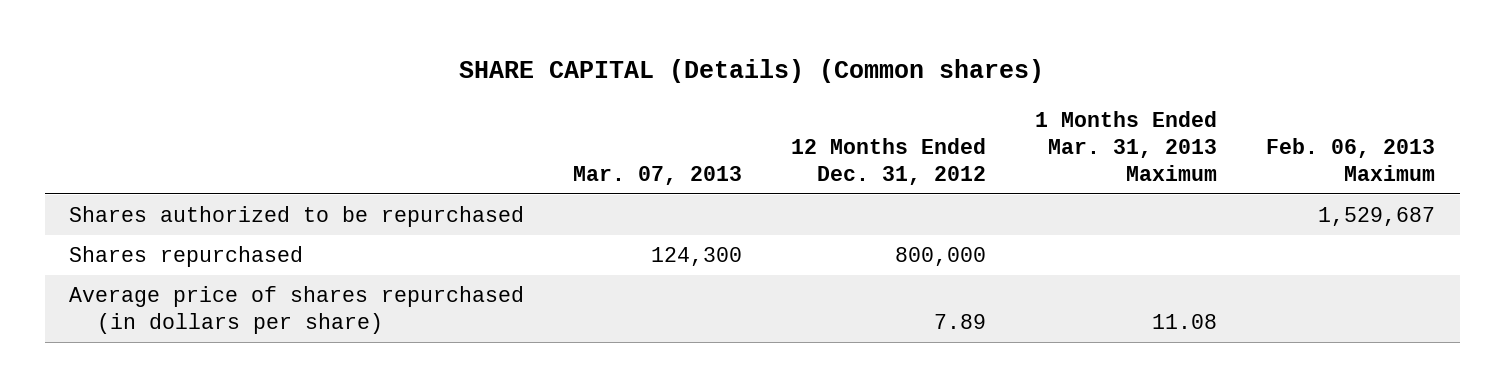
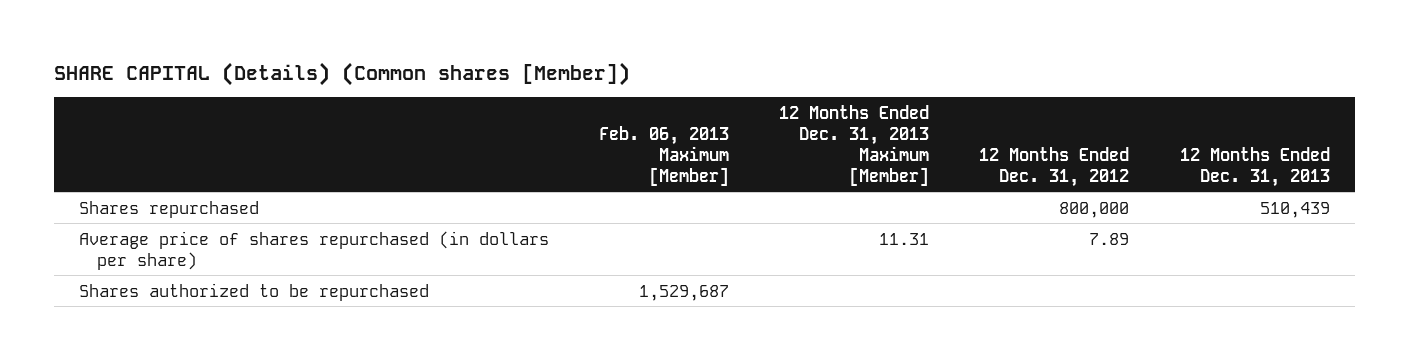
- SHARE CAPITAL (Details) (Common shares)
+ SHARE CAPITAL (Details) (Common shares [Member])
- | Mar. 07, 2013 | 12 Months Ended Dec. 31, 2012 | 1 Months Ended Mar. 31, 2013 Maximum | Feb. 06, 2013 Maximum
+ | Feb. 06, 2013 Maximum [Member] | 12 Months Ended Dec. 31, 2013 Maximum [Member] | 12 Months Ended Dec. 31, 2012 | 12 Months Ended Dec. 31, 2013
moved down: Shares authorized to be repurchased | 1,529,687 | | |

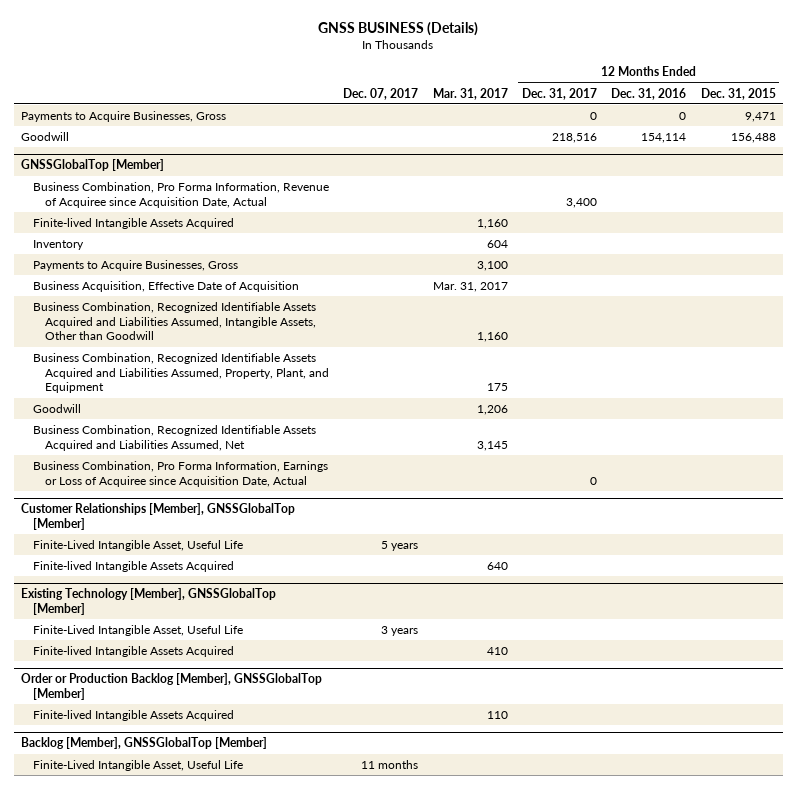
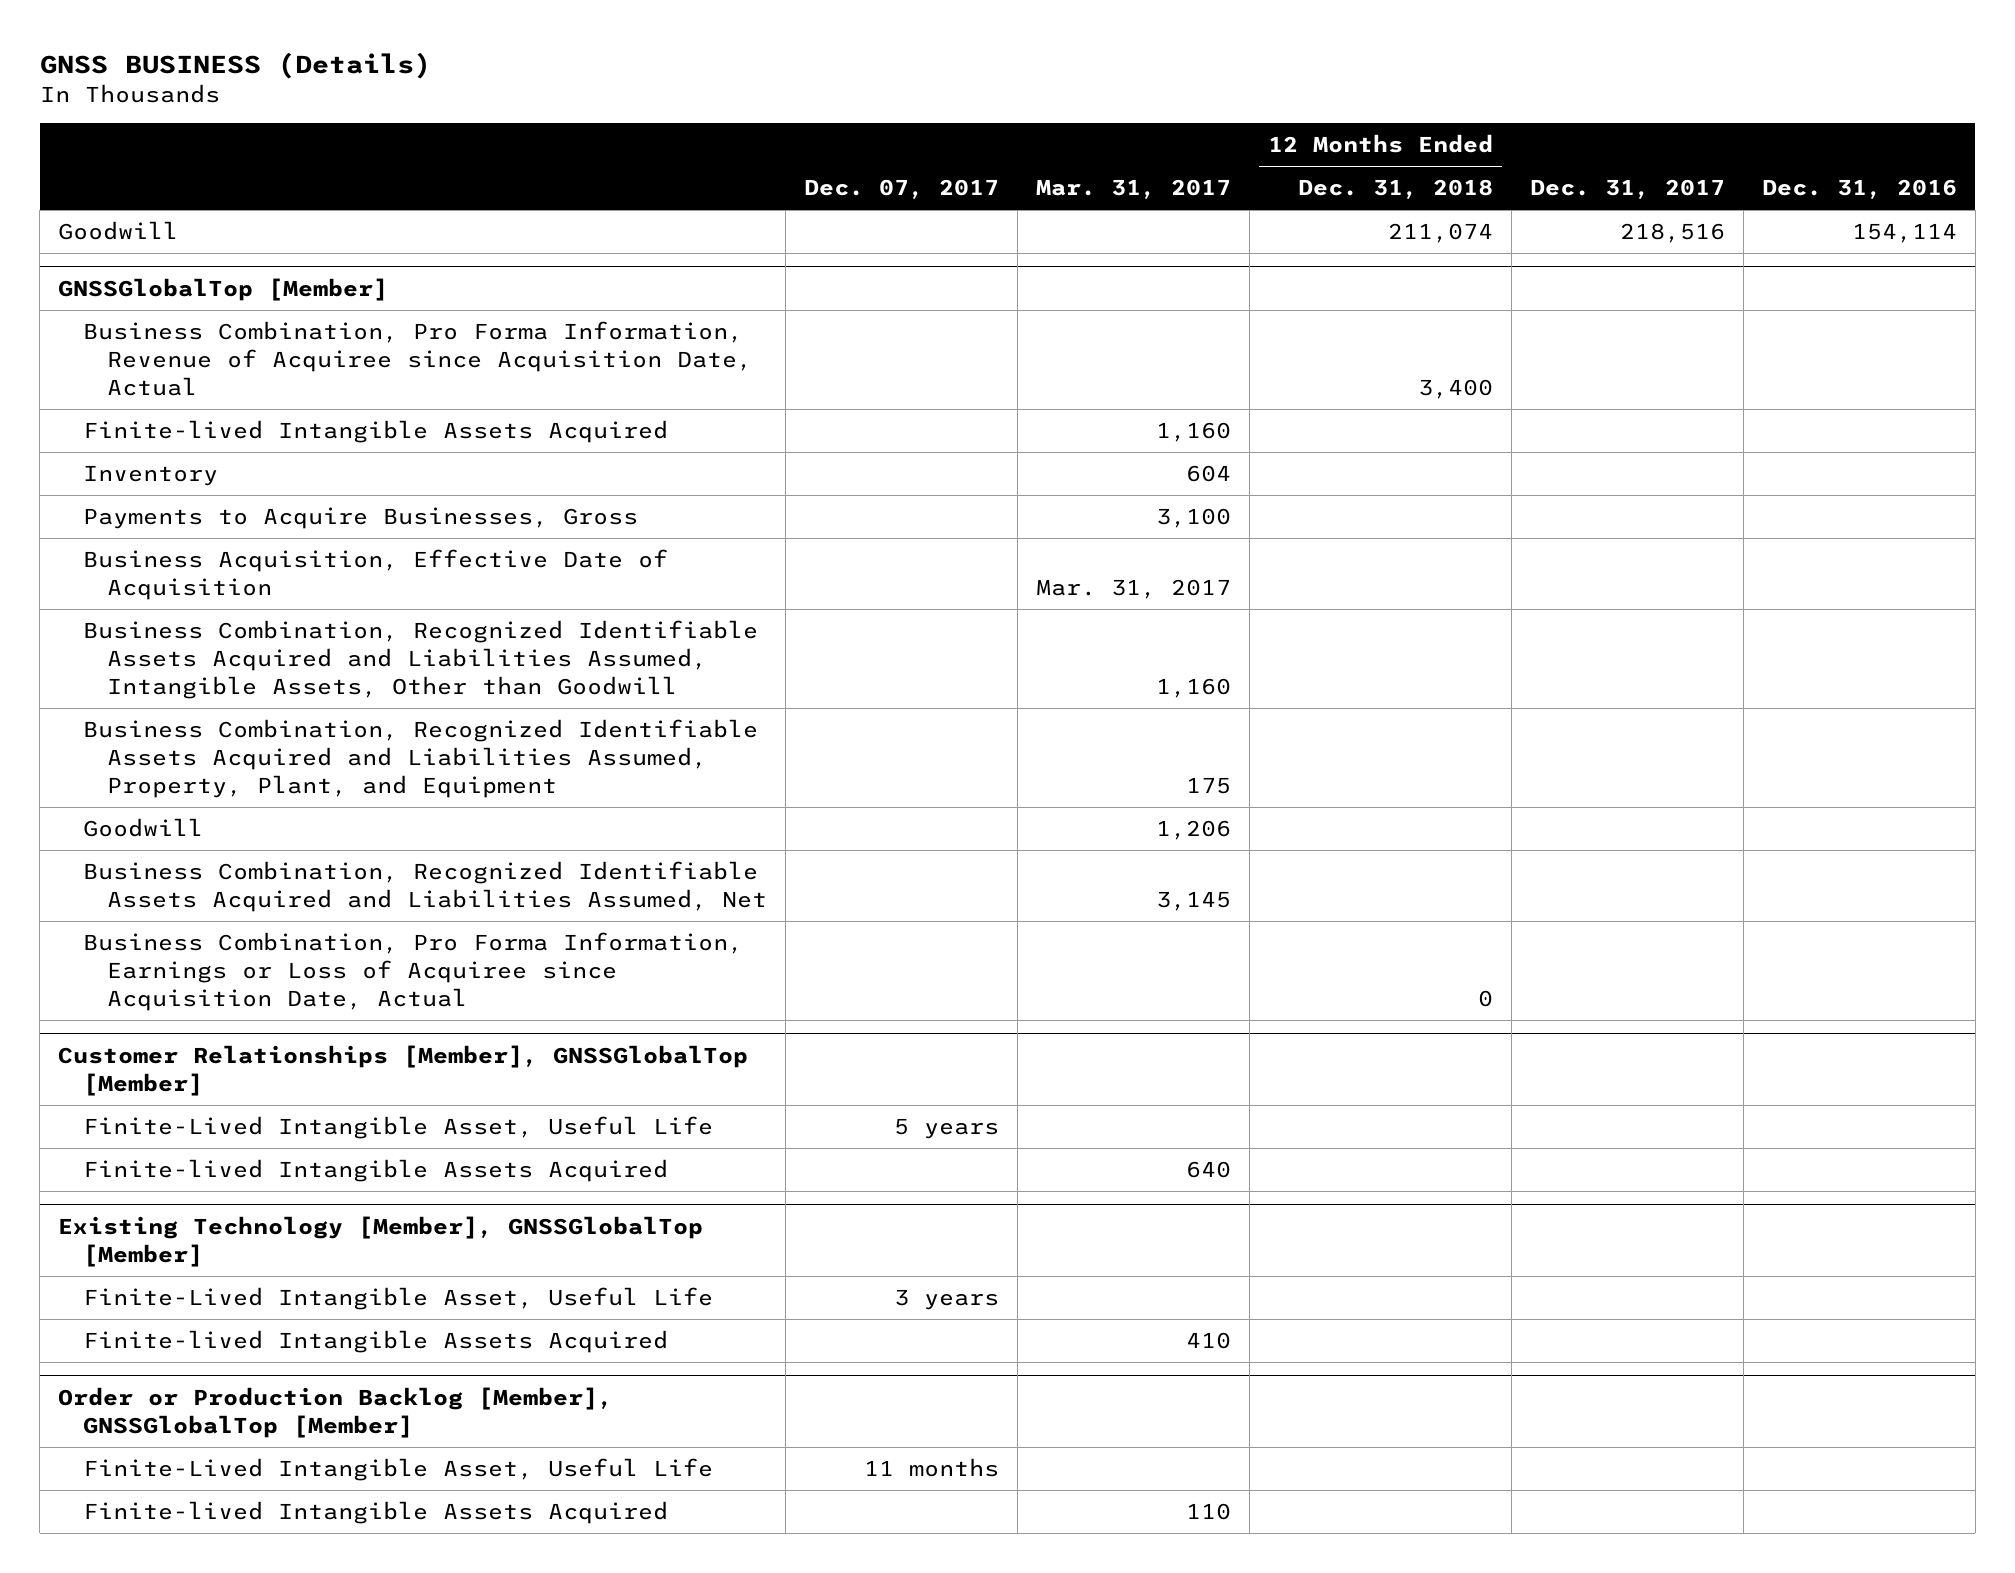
- | Dec. 07, 2017 | Mar. 31, 2017 | 12 Months Ended Dec. 31, 2017 | 12 Months Ended Dec. 31, 2016 | 12 Months Ended Dec. 31, 2015
+ | Dec. 07, 2017 | Mar. 31, 2017 | 12 Months Ended Dec. 31, 2018 | Dec. 31, 2017 | Dec. 31, 2016
- Payments to Acquire Businesses, Gross | | | 0 | 0 | 9,471
- Backlog [Member], GNSSGlobalTop [Member]
@ Order or Production Backlog [Member], GNSSGlobalTop [Member]
moved down: Finite-lived Intangible Assets Acquired | | 110 | | |

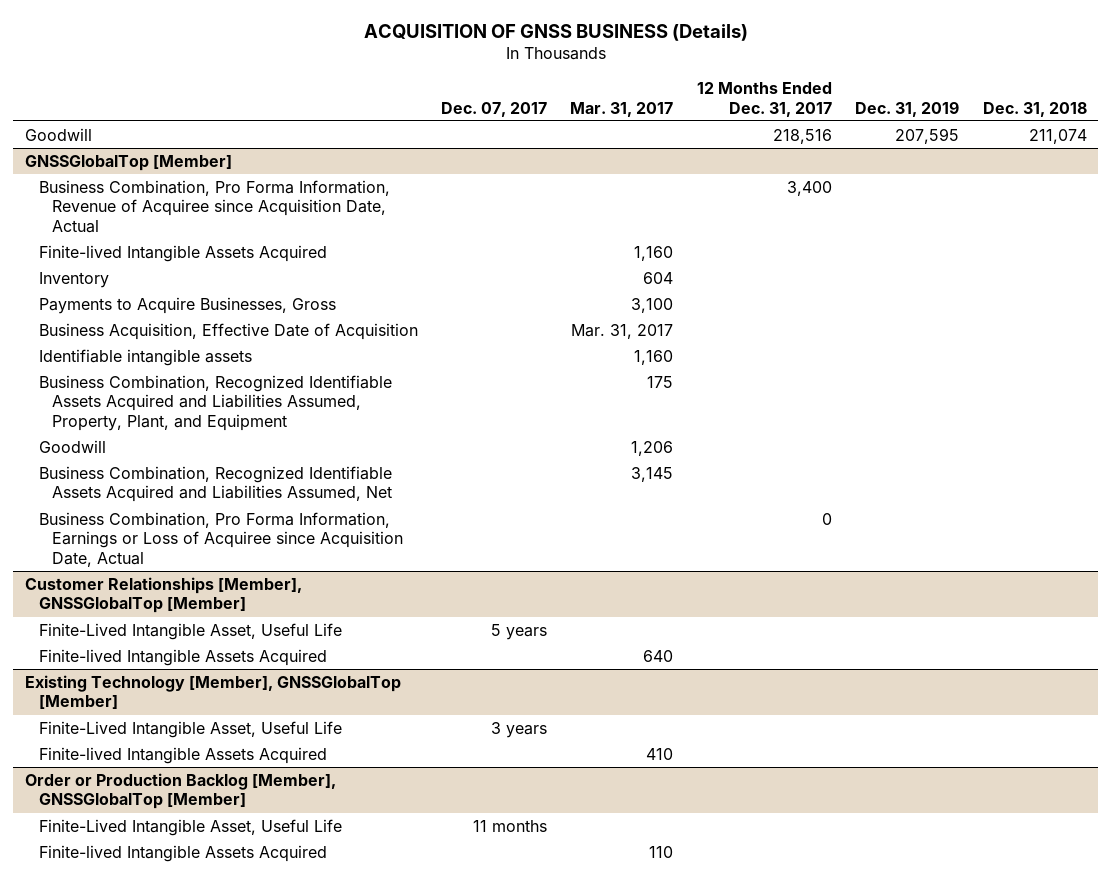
- GNSS BUSINESS (Details)
+ ACQUISITION OF GNSS BUSINESS (Details)
- | Dec. 07, 2017 | Mar. 31, 2017 | 12 Months Ended Dec. 31, 2018 | Dec. 31, 2017 | Dec. 31, 2016
+ | Dec. 07, 2017 | Mar. 31, 2017 | 12 Months Ended Dec. 31, 2017 | Dec. 31, 2019 | Dec. 31, 2018
@ GNSSGlobalTop [Member]
- Business Combination, Recognized Identifiable Assets Acquired and Liabilities Assumed, Intangible Assets, Other than Goodwill | | 1,160 | | |
+ Identifiable intangible assets | | 1,160 | | |

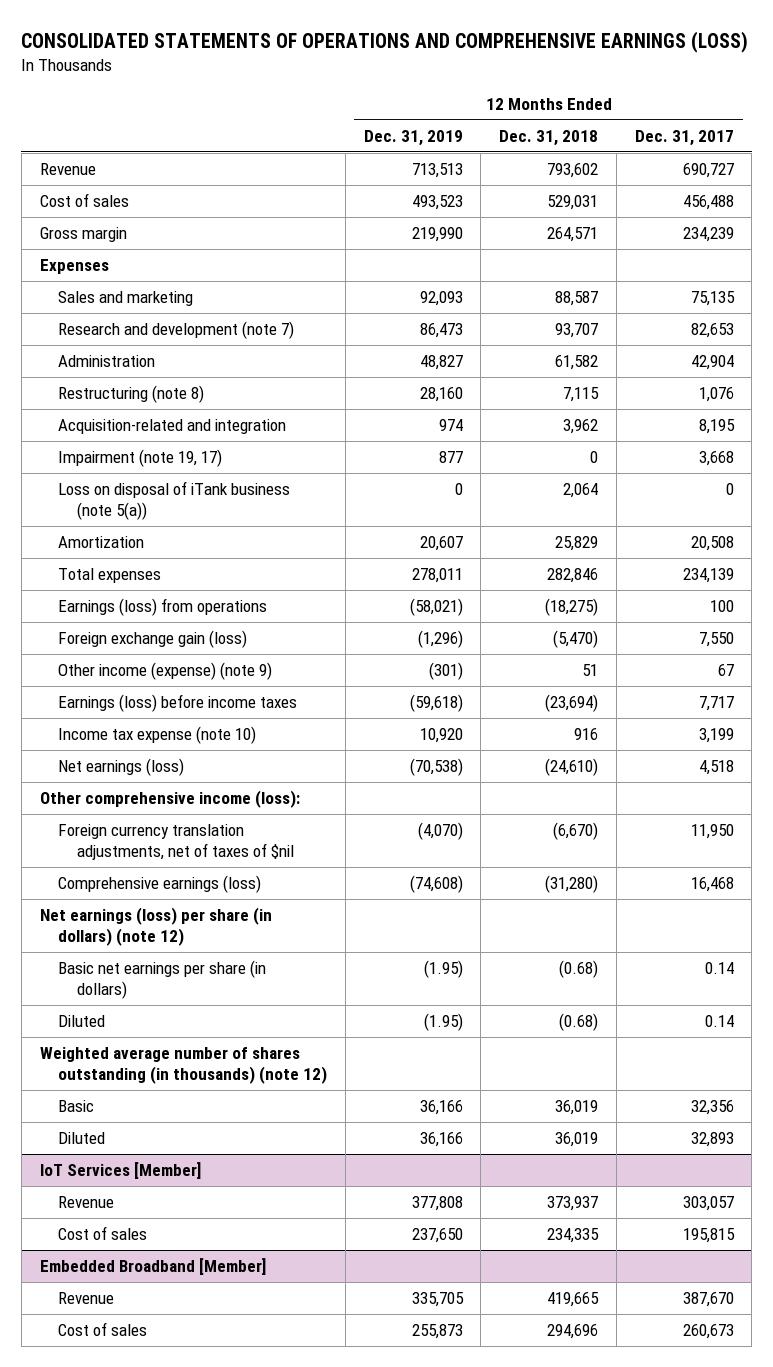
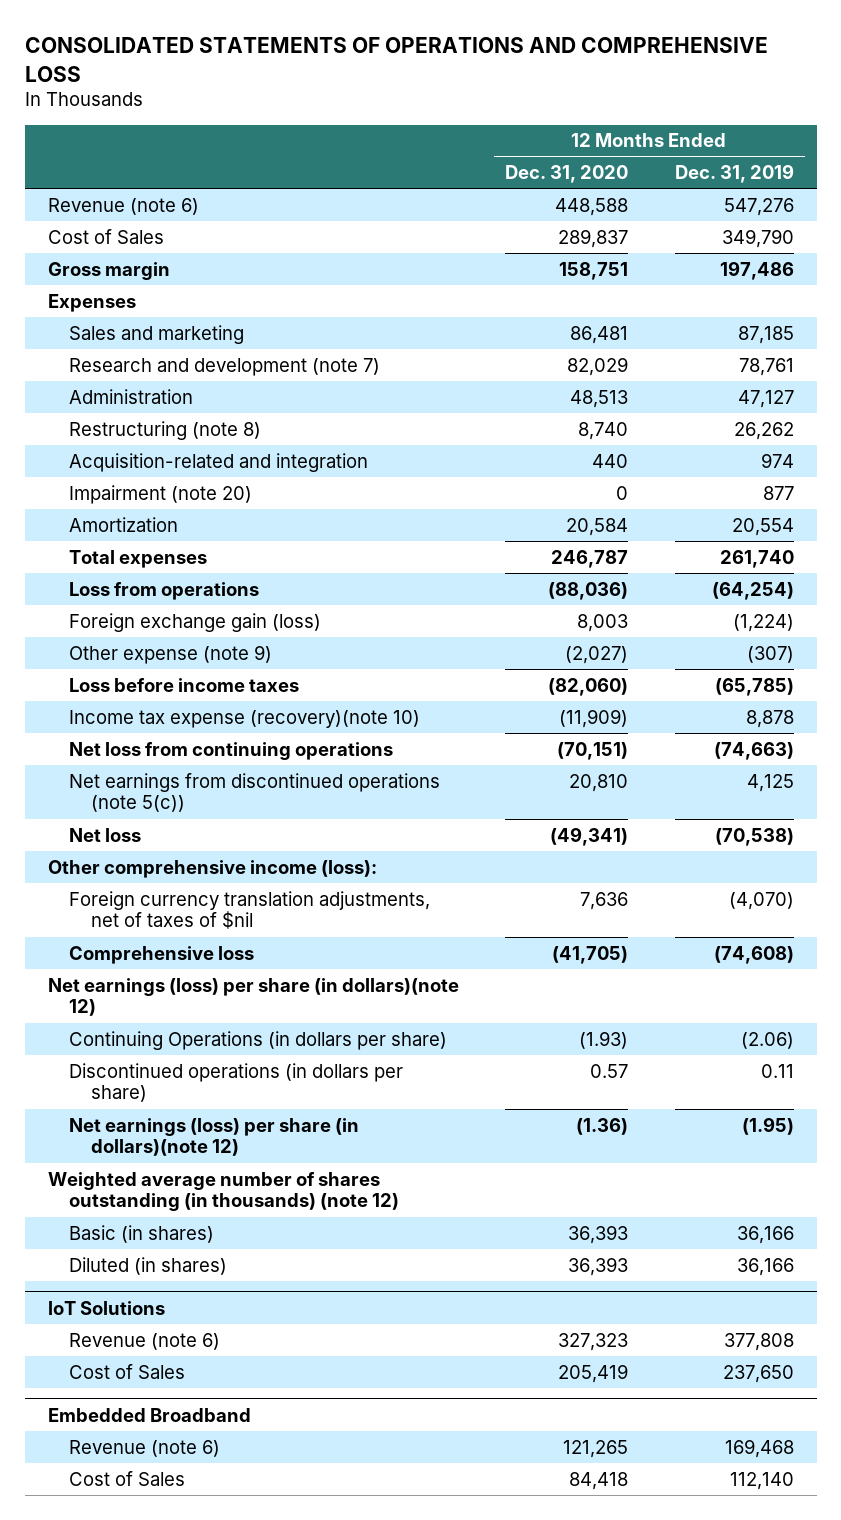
- CONSOLIDATED STATEMENTS OF OPERATIONS AND COMPREHENSIVE EARNINGS (LOSS)
+ CONSOLIDATED STATEMENTS OF OPERATIONS AND COMPREHENSIVE LOSS
- | 12 Months Ended Dec. 31, 2019 | 12 Months Ended Dec. 31, 2018 | 12 Months Ended Dec. 31, 2017
+ | 12 Months Ended Dec. 31, 2020 | 12 Months Ended Dec. 31, 2019
- Revenue | 713,513 | 793,602 | 690,727
- Cost of sales | 493,523 | 529,031 | 456,488
- Gross margin | 219,990 | 264,571 | 234,239
+ Revenue (note 6) | 448,588 | 547,276
+ Cost of Sales | 289,837 | 349,790
+ Gross margin | 158,751 | 197,486
- Sales and marketing | 92,093 | 88,587 | 75,135
- Research and development (note 7) | 86,473 | 93,707 | 82,653
- Administration | 48,827 | 61,582 | 42,904
- Restructuring (note 8) | 28,160 | 7,115 | 1,076
+ Sales and marketing | 86,481 | 87,185
+ Research and development (note 7) | 82,029 | 78,761
+ Administration | 48,513 | 47,127
+ Restructuring (note 8) | 8,740 | 26,262
- Impairment (note 19, 17) | 877 | 0 | 3,668
- Loss on disposal of iTank business (note 5(a)) | 0 | 2,064 | 0
- Amortization | 20,607 | 25,829 | 20,508
- Total expenses | 278,011 | 282,846 | 234,139
- Earnings (loss) from operations | (58,021) | (18,275) | 100
- Foreign exchange gain (loss) | (1,296) | (5,470) | 7,550
- Other income (expense) (note 9) | (301) | 51 | 67
- Earnings (loss) before income taxes | (59,618) | (23,694) | 7,717
- Income tax expense (note 10) | 10,920 | 916 | 3,199
- Net earnings (loss) | (70,538) | (24,610) | 4,518
+ Impairment (note 20) | 0 | 877
+ Amortization | 20,584 | 20,554
+ Total expenses | 246,787 | 261,740
+ Loss from operations | (88,036) | (64,254)
+ Foreign exchange gain (loss) | 8,003 | (1,224)
+ Other expense (note 9) | (2,027) | (307)
+ Loss before income taxes | (82,060) | (65,785)
+ Income tax expense (recovery)(note 10) | (11,909) | 8,878
+ Net loss from continuing operations | (70,151) | (74,663)
+ Net earnings from discontinued operations (note 5(c)) | 20,810 | 4,125
+ Net loss | (49,341) | (70,538)
- Comprehensive earnings (loss) | (74,608) | (31,280) | 16,468
- Net earnings (loss) per share (in dollars) (note 12)
- Basic net earnings per share (in dollars) | (1.95) | (0.68) | 0.14
- Diluted | (1.95) | (0.68) | 0.14
+ Comprehensive loss | (41,705) | (74,608)
+ Net earnings (loss) per share (in dollars)(note 12)
+ Continuing Operations (in dollars per share) | (1.93) | (2.06)
+ Discontinued operations (in dollars per share) | 0.57 | 0.11
+ Net earnings (loss) per share (in dollars)(note 12) | (1.36) | (1.95)
- Basic | 36,166 | 36,019 | 32,356
- Diluted | 36,166 | 36,019 | 32,893
- IoT Services [Member]
- Revenue | 377,808 | 373,937 | 303,057
- Cost of sales | 237,650 | 234,335 | 195,815
- Embedded Broadband [Member]
- Revenue | 335,705 | 419,665 | 387,670
- Cost of sales | 255,873 | 294,696 | 260,673
+ Basic (in shares) | 36,393 | 36,166
+ Diluted (in shares) | 36,393 | 36,166
+ loT Solutions
+ Revenue (note 6) | 327,323 | 377,808
+ Cost of Sales | 205,419 | 237,650
+ Embedded Broadband
+ Revenue (note 6) | 121,265 | 169,468
+ Cost of Sales | 84,418 | 112,140

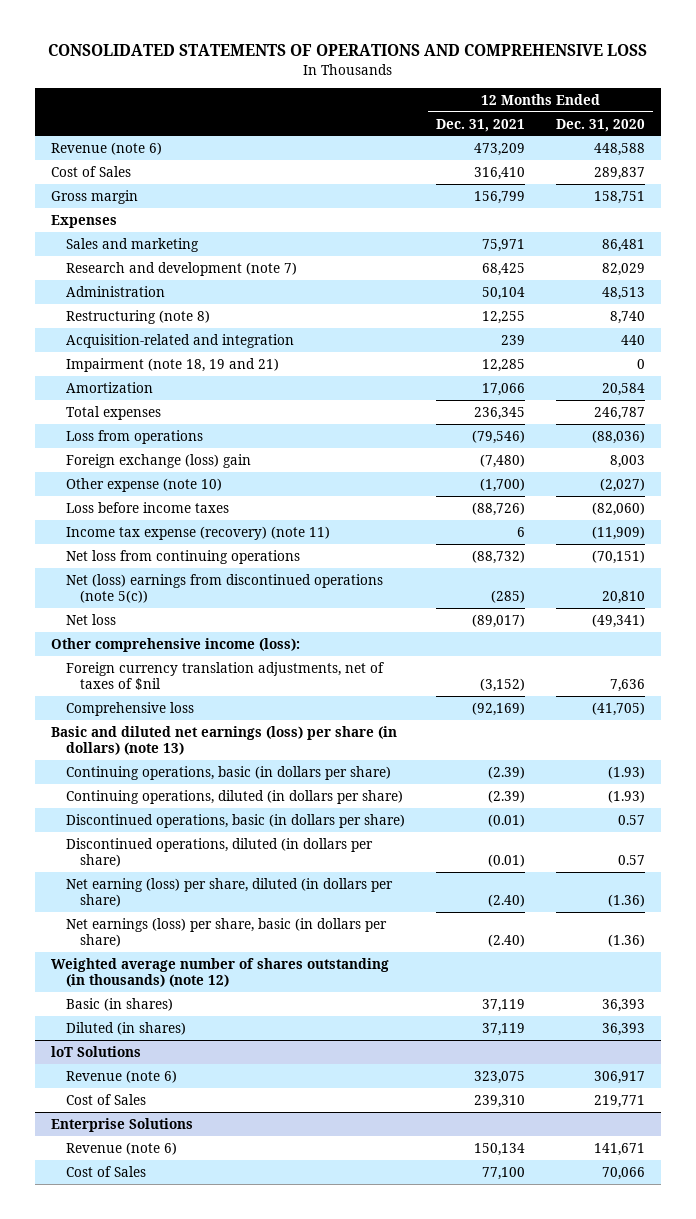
- | 12 Months Ended Dec. 31, 2020 | 12 Months Ended Dec. 31, 2019
+ | 12 Months Ended Dec. 31, 2021 | 12 Months Ended Dec. 31, 2020
- Impairment (note 20) | 0 | 877
+ Impairment (note 18, 19 and 21) | 12,285 | 0
- Foreign exchange gain (loss) | 8,003 | (1,224)
- Other expense (note 9) | (2,027) | (307)
+ Foreign exchange (loss) gain | (7,480) | 8,003
+ Other expense (note 10) | (1,700) | (2,027)
- Income tax expense (recovery)(note 10) | (11,909) | 8,878
+ Income tax expense (recovery) (note 11) | 6 | (11,909)
- Net earnings from discontinued operations (note 5(c)) | 20,810 | 4,125
+ Net (loss) earnings from discontinued operations (note 5(c)) | (285) | 20,810
- Net earnings (loss) per share (in dollars)(note 12)
- Continuing Operations (in dollars per share) | (1.93) | (2.06)
- Discontinued operations (in dollars per share) | 0.57 | 0.11
- Net earnings (loss) per share (in dollars)(note 12) | (1.36) | (1.95)
+ Basic and diluted net earnings (loss) per share (in dollars) (note 13)
+ Continuing operations, basic (in dollars per share) | (2.39) | (1.93)
+ Continuing operations, diluted (in dollars per share) | (2.39) | (1.93)
+ Discontinued operations, basic (in dollars per share) | (0.01) | 0.57
+ Discontinued operations, diluted (in dollars per share) | (0.01) | 0.57
+ Net earning (loss) per share, diluted (in dollars per share) | (2.40) | (1.36)
+ Net earnings (loss) per share, basic (in dollars per share) | (2.40) | (1.36)
@ loT Solutions
- Revenue (note 6) | 327,323 | 377,808
- Cost of Sales | 205,419 | 237,650
- Embedded Broadband
- Revenue (note 6) | 121,265 | 169,468
- Cost of Sales | 84,418 | 112,140
@ loT Solutions
+ Revenue (note 6) | 323,075 | 306,917
+ Cost of Sales | 239,310 | 219,771
+ Enterprise Solutions
+ Revenue (note 6) | 150,134 | 141,671
+ Cost of Sales | 77,100 | 70,066

